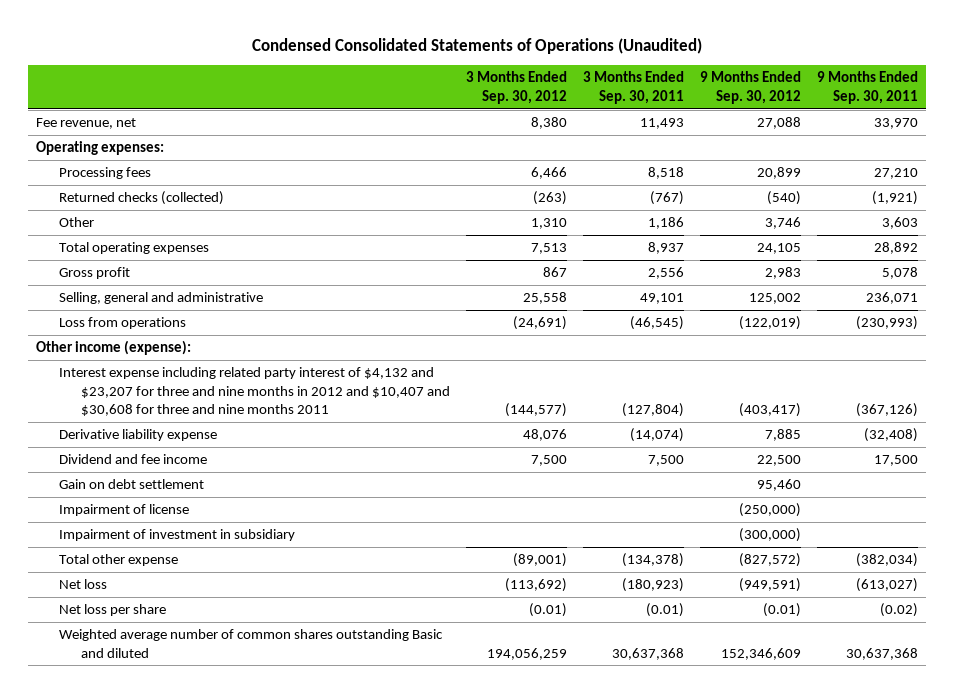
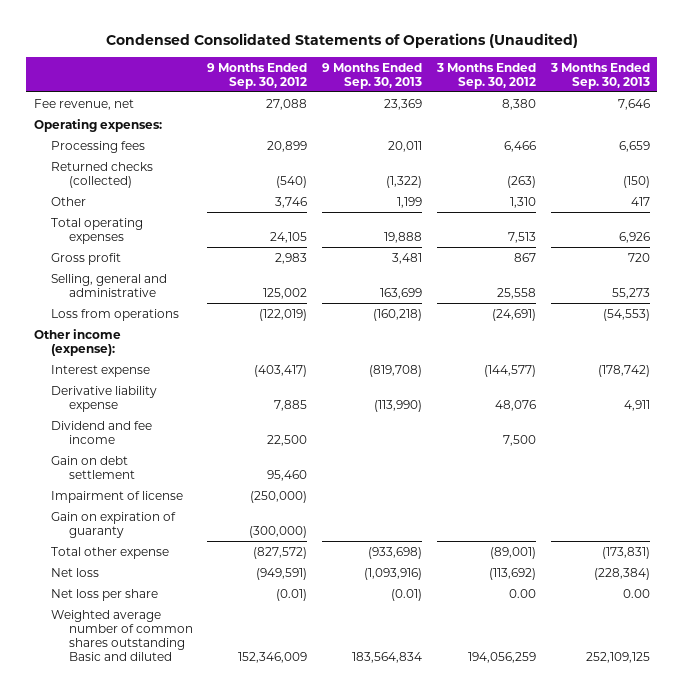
- | 3 Months Ended Sep. 30, 2012 | 3 Months Ended Sep. 30, 2011 | 9 Months Ended Sep. 30, 2012 | 9 Months Ended Sep. 30, 2011
+ | 9 Months Ended Sep. 30, 2012 | 9 Months Ended Sep. 30, 2013 | 3 Months Ended Sep. 30, 2012 | 3 Months Ended Sep. 30, 2013
- Interest expense including related party interest of $4,132 and $23,207 for three and nine months in 2012 and $10,407 and $30,608 for three and nine months 2011 | (144,577) | (127,804) | (403,417) | (367,126)
+ Interest expense | (403,417) | (819,708) | (144,577) | (178,742)
- Impairment of investment in subsidiary | | | (300,000) |
+ Gain on expiration of guaranty | (300,000) | | |
- Net loss per share | (0.01) | (0.01) | (0.01) | (0.02)
- Weighted average number of common shares outstanding Basic and diluted | 194,056,259 | 30,637,368 | 152,346,609 | 30,637,368
+ Net loss per share | (0.01) | (0.01) | 0.00 | 0.00
+ Weighted average number of common shares outstanding Basic and diluted | 152,346,009 | 183,564,834 | 194,056,259 | 252,109,125

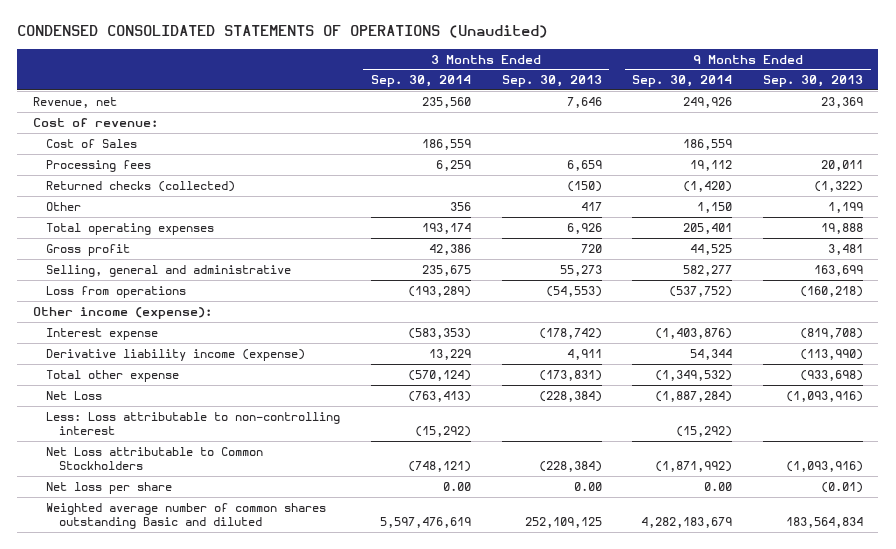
- Condensed Consolidated Statements of Operations (Unaudited)
+ CONDENSED CONSOLIDATED STATEMENTS OF OPERATIONS (Unaudited)
- | 9 Months Ended Sep. 30, 2012 | 9 Months Ended Sep. 30, 2013 | 3 Months Ended Sep. 30, 2012 | 3 Months Ended Sep. 30, 2013
+ | 3 Months Ended Sep. 30, 2014 | 3 Months Ended Sep. 30, 2013 | 9 Months Ended Sep. 30, 2014 | 9 Months Ended Sep. 30, 2013
- Fee revenue, net | 27,088 | 23,369 | 8,380 | 7,646
- Operating expenses:
+ Revenue, net | 235,560 | 7,646 | 249,926 | 23,369
+ Cost of revenue:
+ Cost of Sales | 186,559 | | 186,559 |
- Derivative liability expense | 7,885 | (113,990) | 48,076 | 4,911
- Dividend and fee income | 22,500 | | 7,500 |
- Gain on debt settlement | 95,460 | | |
- Impairment of license | (250,000) | | |
- Gain on expiration of guaranty | (300,000) | | |
+ Derivative liability income (expense) | 13,229 | 4,911 | 54,344 | (113,990)
- Net loss | (949,591) | (1,093,916) | (113,692) | (228,384)
+ Net Loss | (763,413) | (228,384) | (1,887,284) | (1,093,916)
+ Less: Loss attributable to non-controlling interest | (15,292) | | (15,292) |
+ Net Loss attributable to Common Stockholders | (748,121) | (228,384) | (1,871,992) | (1,093,916)

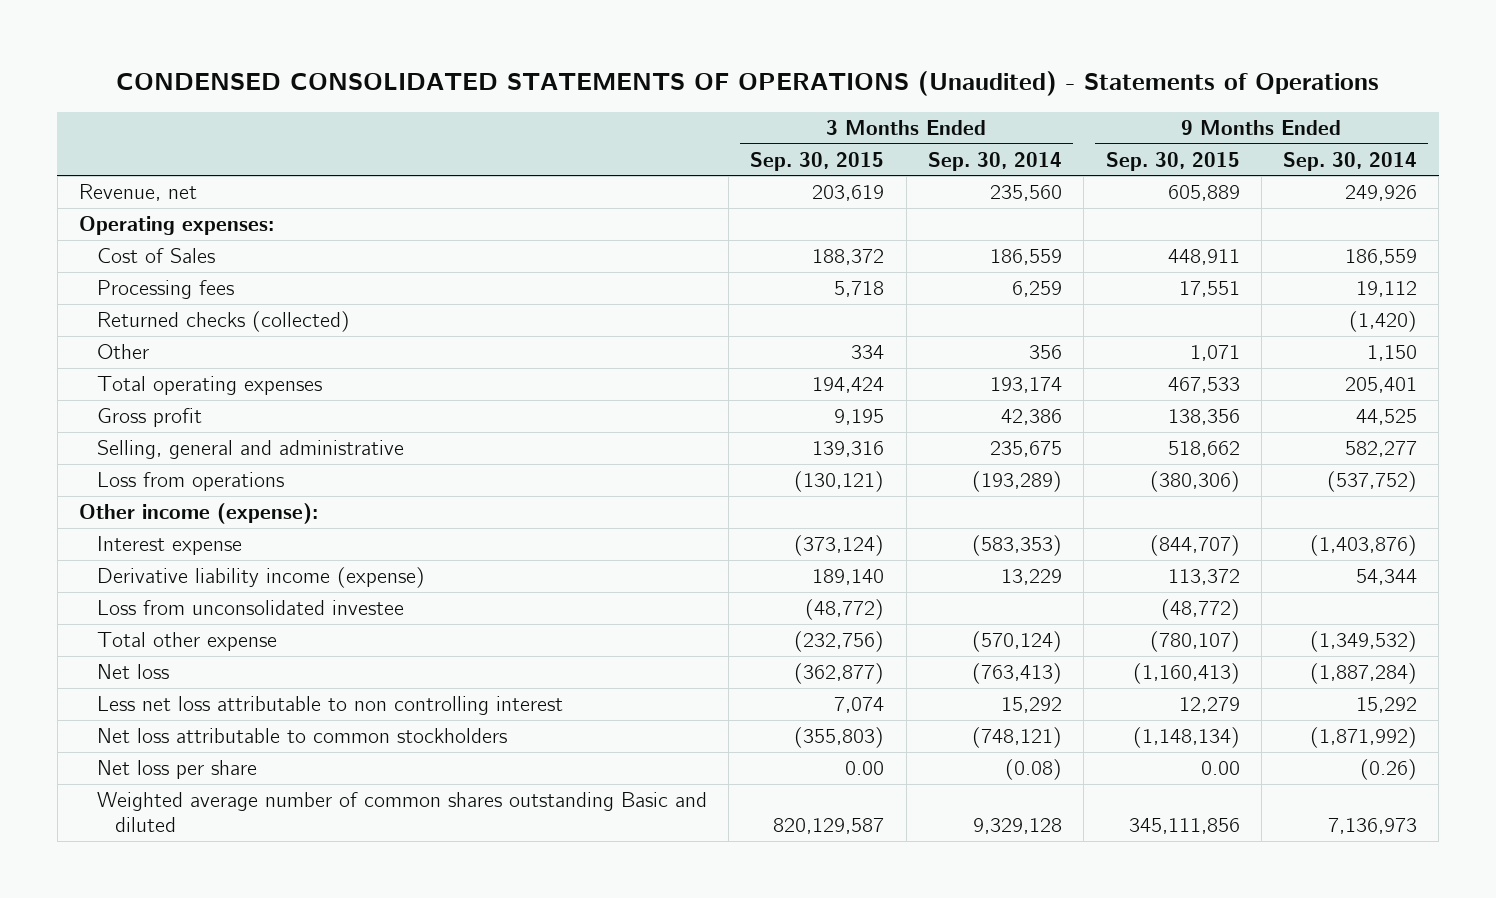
- CONDENSED CONSOLIDATED STATEMENTS OF OPERATIONS (Unaudited)
+ CONDENSED CONSOLIDATED STATEMENTS OF OPERATIONS (Unaudited) - Statements of Operations
- | 3 Months Ended Sep. 30, 2014 | 3 Months Ended Sep. 30, 2013 | 9 Months Ended Sep. 30, 2014 | 9 Months Ended Sep. 30, 2013
+ | 3 Months Ended Sep. 30, 2015 | 3 Months Ended Sep. 30, 2014 | 9 Months Ended Sep. 30, 2015 | 9 Months Ended Sep. 30, 2014
- Cost of revenue:
+ Operating expenses:
+ Loss from unconsolidated investee | (48,772) | | (48,772) |
- Net Loss | (763,413) | (228,384) | (1,887,284) | (1,093,916)
- Less: Loss attributable to non-controlling interest | (15,292) | | (15,292) |
- Net Loss attributable to Common Stockholders | (748,121) | (228,384) | (1,871,992) | (1,093,916)
- Net loss per share | 0.00 | 0.00 | 0.00 | (0.01)
- Weighted average number of common shares outstanding Basic and diluted | 5,597,476,619 | 252,109,125 | 4,282,183,679 | 183,564,834
+ Net loss | (362,877) | (763,413) | (1,160,413) | (1,887,284)
+ Less net loss attributable to non controlling interest | 7,074 | 15,292 | 12,279 | 15,292
+ Net loss attributable to common stockholders | (355,803) | (748,121) | (1,148,134) | (1,871,992)
+ Net loss per share | 0.00 | (0.08) | 0.00 | (0.26)
+ Weighted average number of common shares outstanding Basic and diluted | 820,129,587 | 9,329,128 | 345,111,856 | 7,136,973

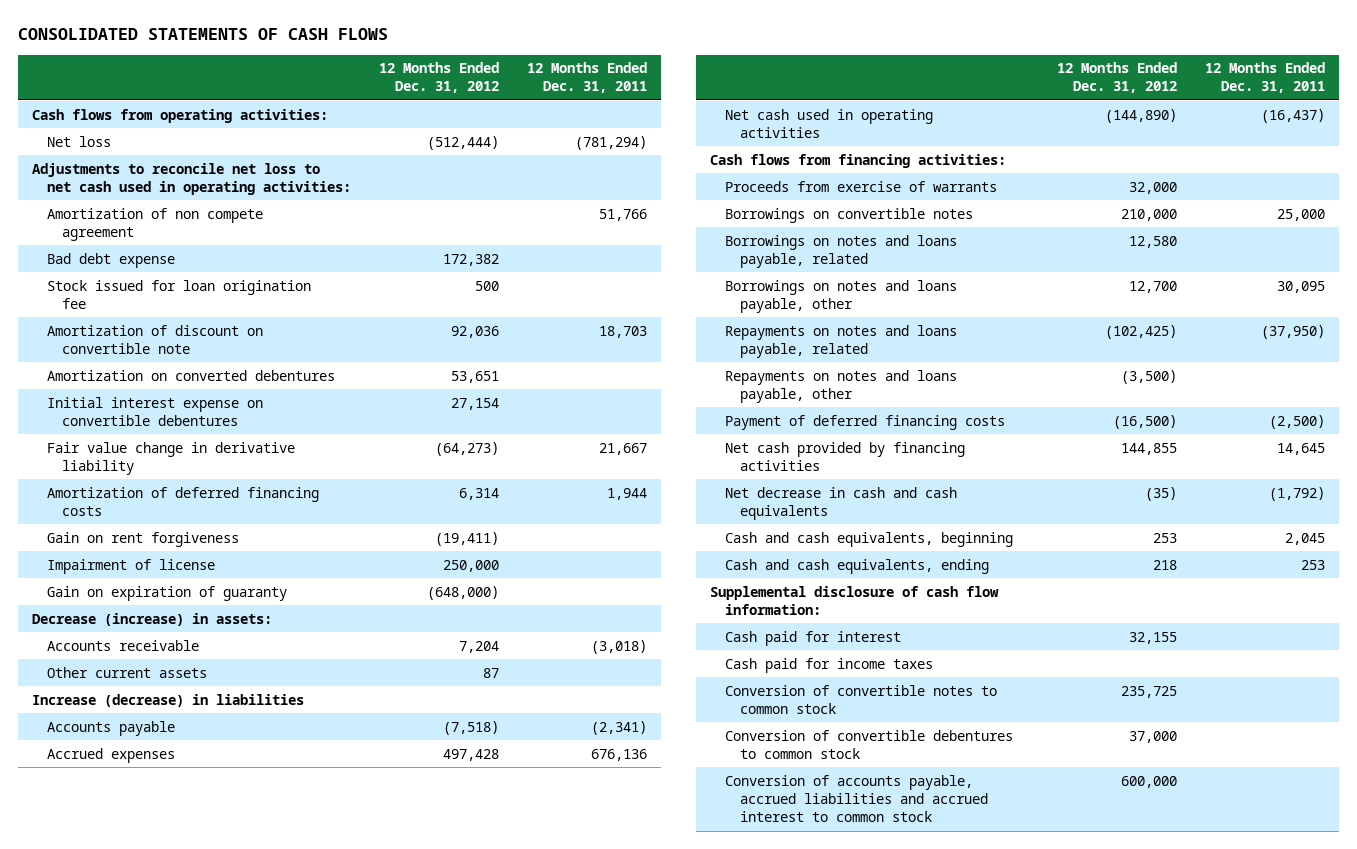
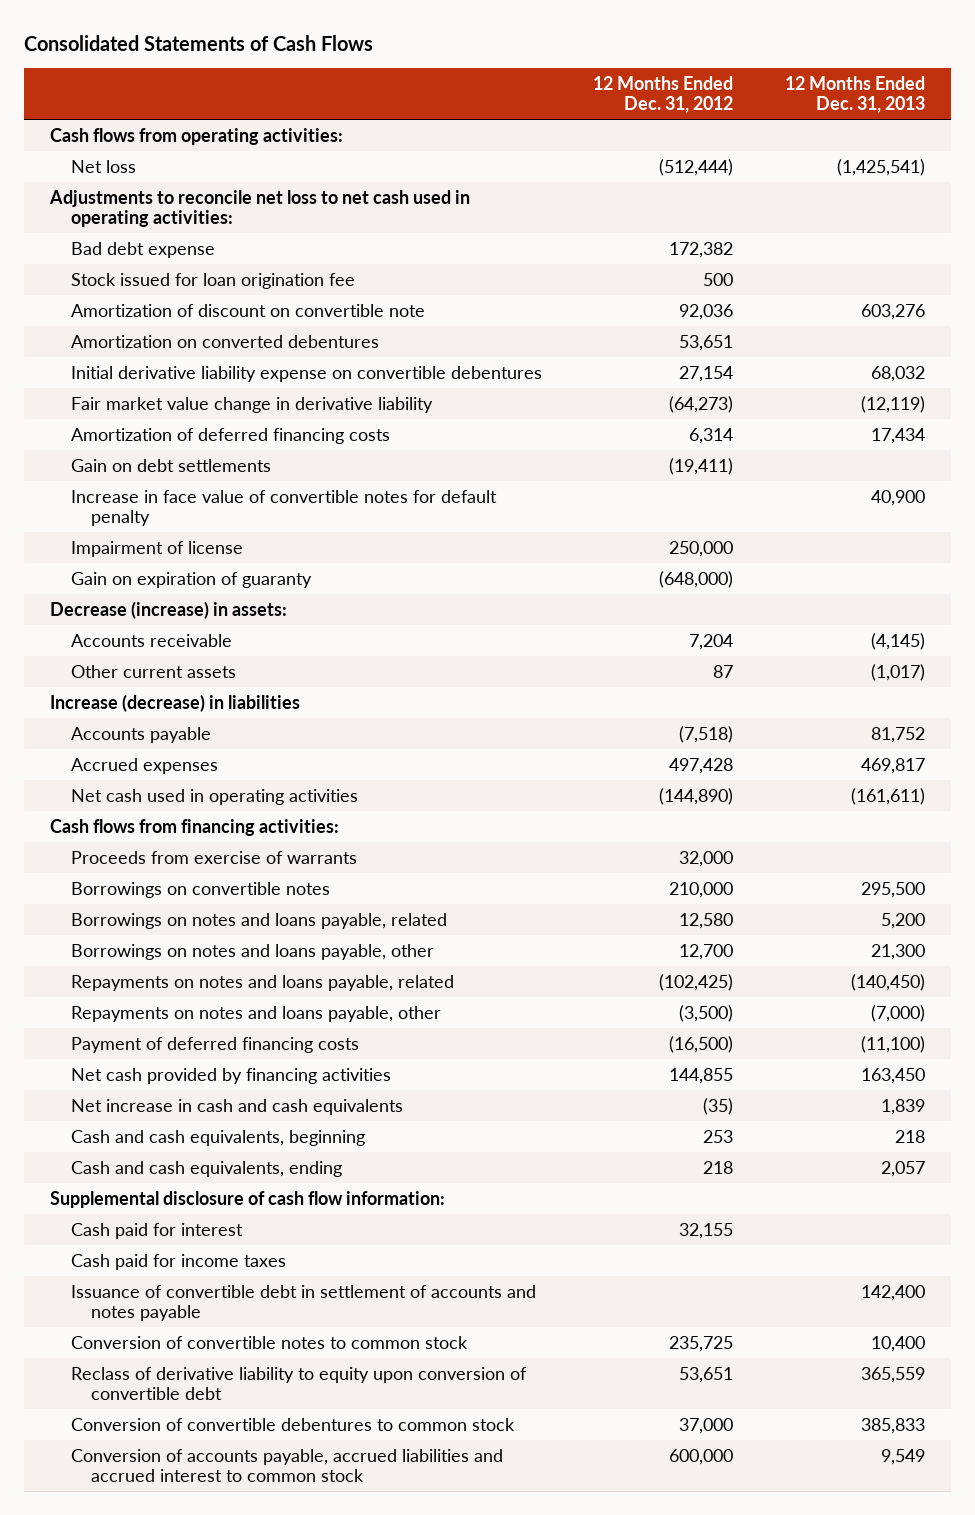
- CONSOLIDATED STATEMENTS OF CASH FLOWS
+ Consolidated Statements of Cash Flows
- | 12 Months Ended Dec. 31, 2012 | 12 Months Ended Dec. 31, 2011
+ | 12 Months Ended Dec. 31, 2012 | 12 Months Ended Dec. 31, 2013
- Amortization of non compete agreement | | 51,766
- Initial interest expense on convertible debentures | 27,154 |
- Fair value change in derivative liability | (64,273) | 21,667
+ Initial derivative liability expense on convertible debentures | 27,154 | 68,032
+ Fair market value change in derivative liability | (64,273) | (12,119)
- Gain on rent forgiveness | (19,411) |
+ Gain on debt settlements | (19,411) |
+ Increase in face value of convertible notes for default penalty | | 40,900
- Net decrease in cash and cash equivalents | (35) | (1,792)
+ Net increase in cash and cash equivalents | (35) | 1,839
+ Issuance of convertible debt in settlement of accounts and notes payable | | 142,400
+ Reclass of derivative liability to equity upon conversion of convertible debt | 53,651 | 365,559

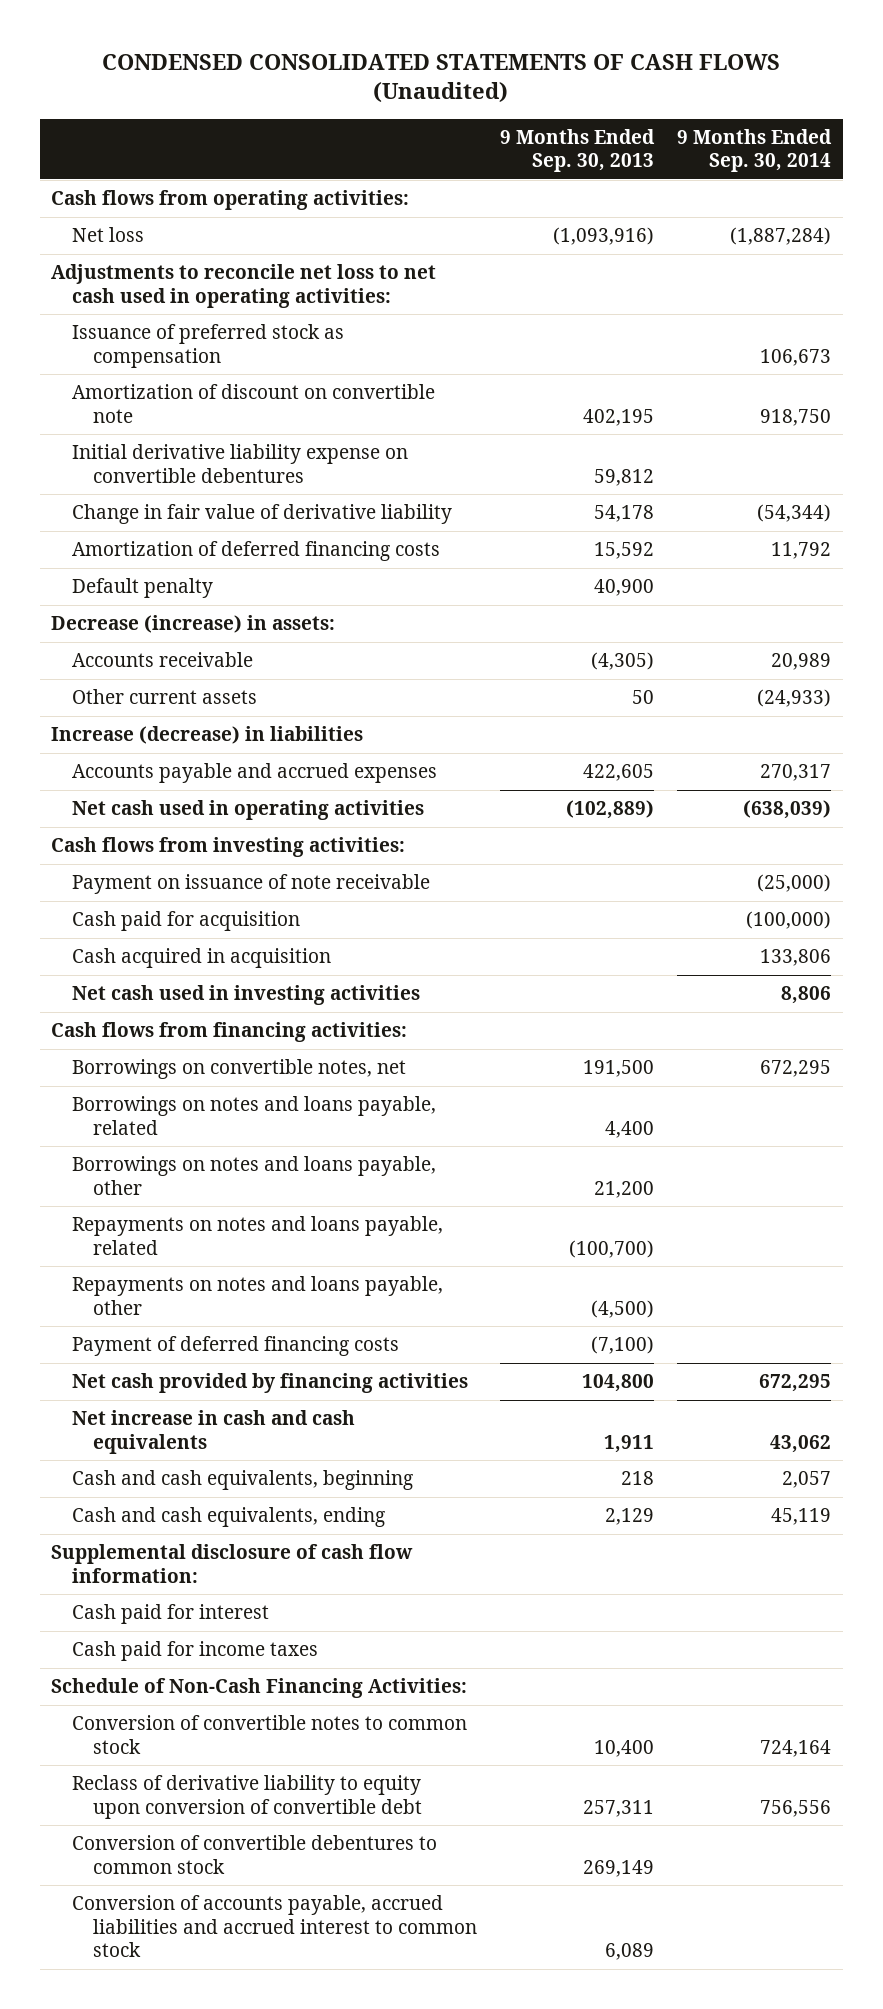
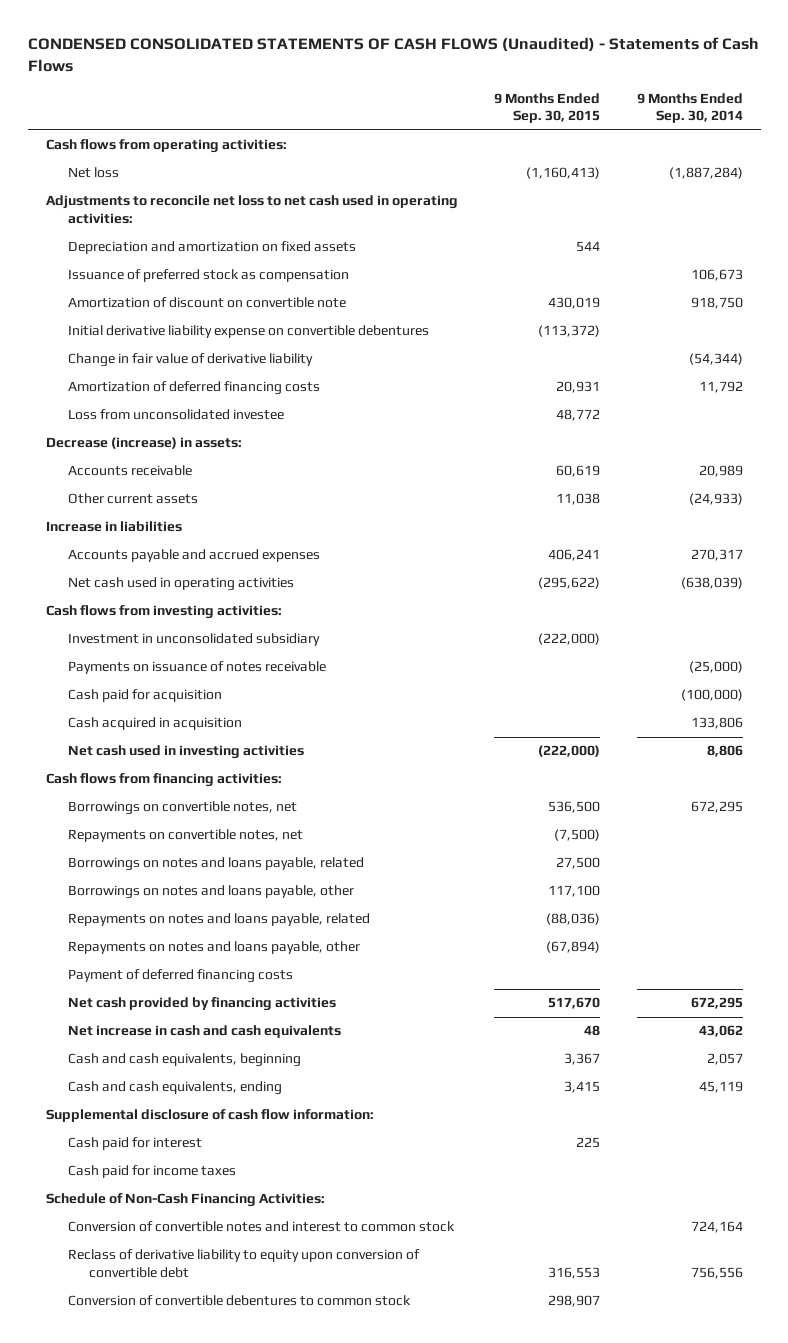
- CONDENSED CONSOLIDATED STATEMENTS OF CASH FLOWS (Unaudited)
+ CONDENSED CONSOLIDATED STATEMENTS OF CASH FLOWS (Unaudited) - Statements of Cash Flows
- | 9 Months Ended Sep. 30, 2013 | 9 Months Ended Sep. 30, 2014
+ | 9 Months Ended Sep. 30, 2015 | 9 Months Ended Sep. 30, 2014
+ Depreciation and amortization on fixed assets | 544 |
- Default penalty | 40,900 |
+ Loss from unconsolidated investee | 48,772 |
- Increase (decrease) in liabilities
+ Increase in liabilities
- Payment on issuance of note receivable | | (25,000)
+ Investment in unconsolidated subsidiary | (222,000) |
+ Payments on issuance of notes receivable | | (25,000)
+ Repayments on convertible notes, net | (7,500) |
- Conversion of convertible notes to common stock | 10,400 | 724,164
+ Conversion of convertible notes and interest to common stock | | 724,164
- Conversion of accounts payable, accrued liabilities and accrued interest to common stock | 6,089 |

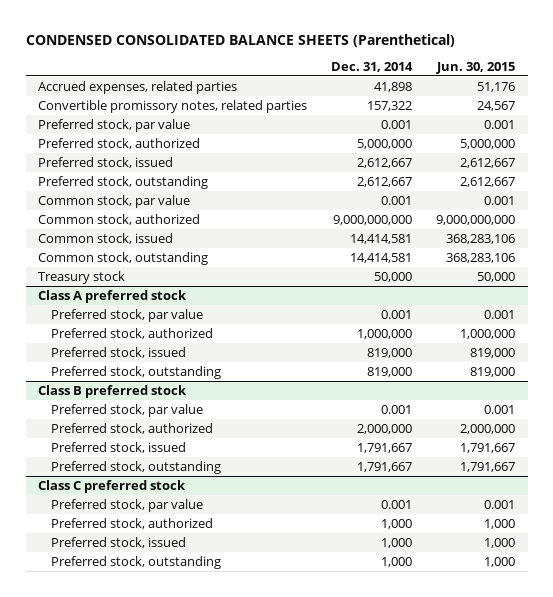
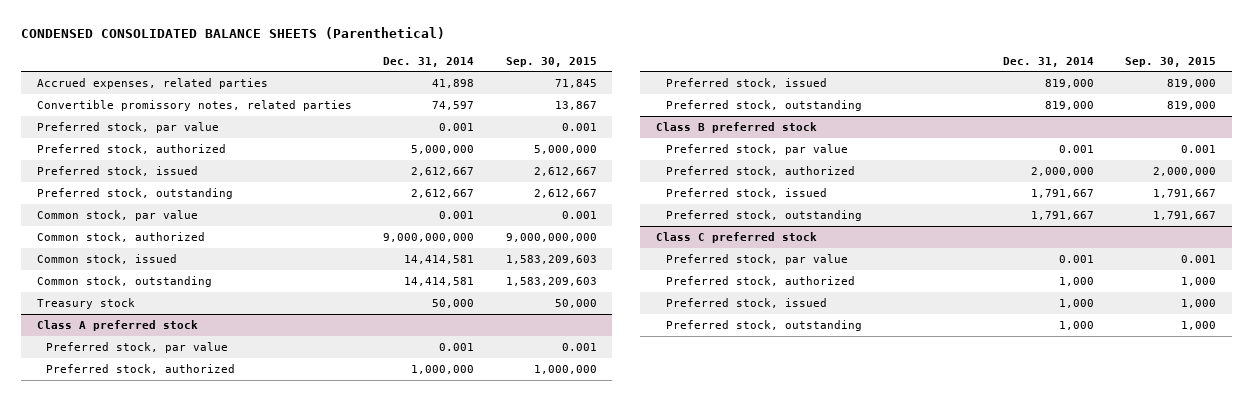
- | Dec. 31, 2014 | Jun. 30, 2015
+ | Dec. 31, 2014 | Sep. 30, 2015
- Convertible promissory notes, related parties | 157,322 | 24,567
+ Convertible promissory notes, related parties | 74,597 | 13,867

